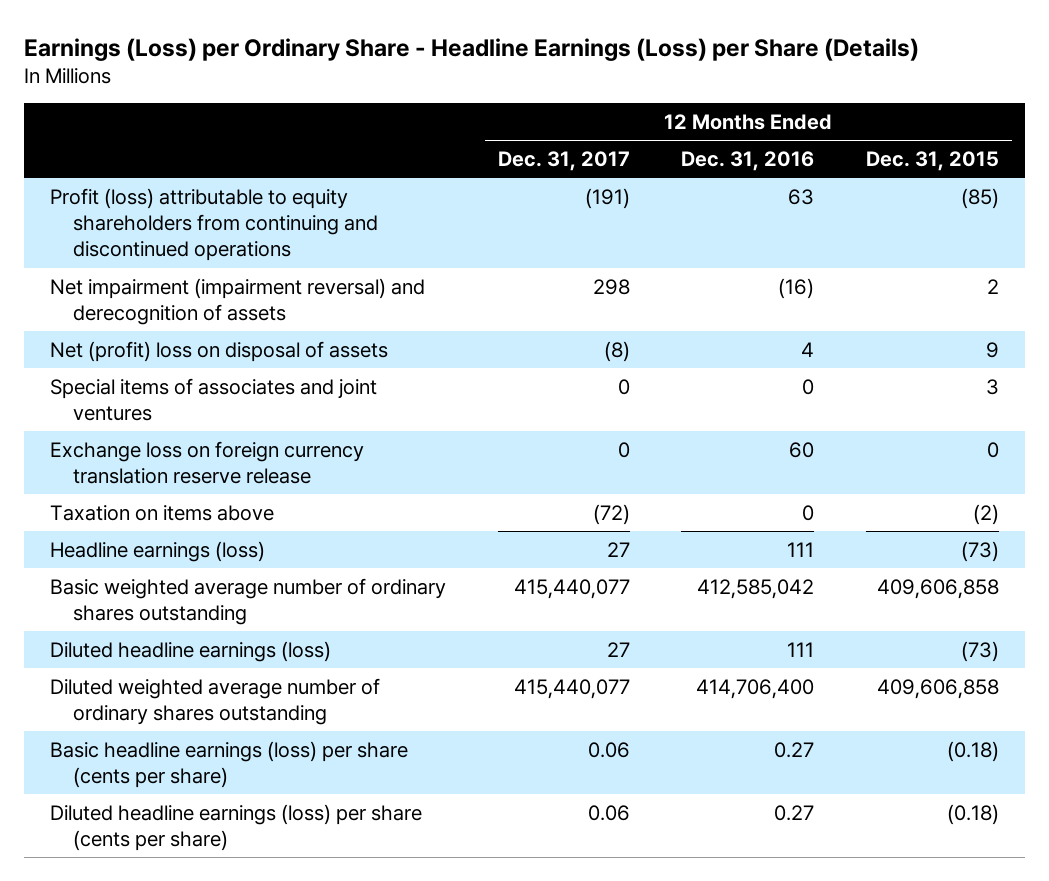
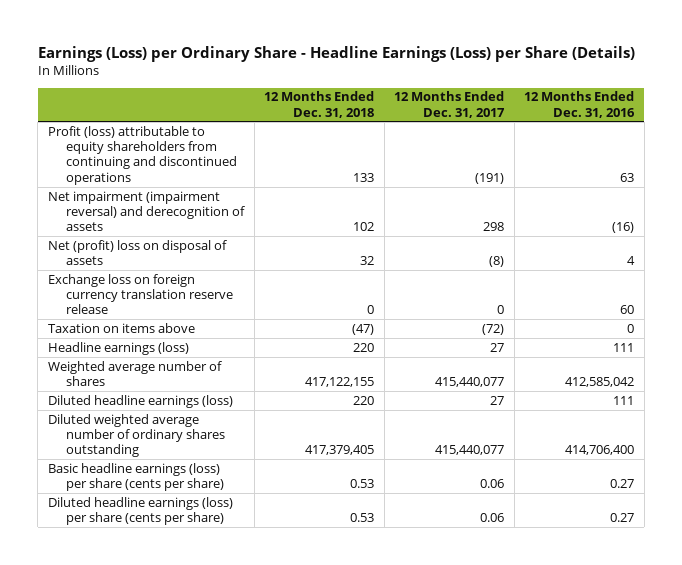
- | 12 Months Ended Dec. 31, 2017 | 12 Months Ended Dec. 31, 2016 | 12 Months Ended Dec. 31, 2015
+ | 12 Months Ended Dec. 31, 2018 | 12 Months Ended Dec. 31, 2017 | 12 Months Ended Dec. 31, 2016
- Special items of associates and joint ventures | 0 | 0 | 3
- Basic weighted average number of ordinary shares outstanding | 415,440,077 | 412,585,042 | 409,606,858
+ Weighted average number of shares | 417,122,155 | 415,440,077 | 412,585,042

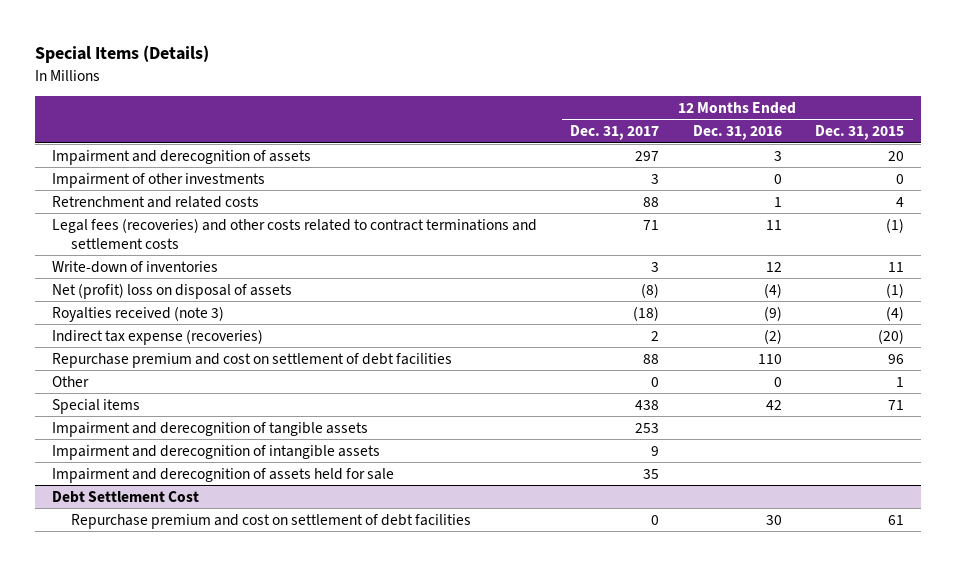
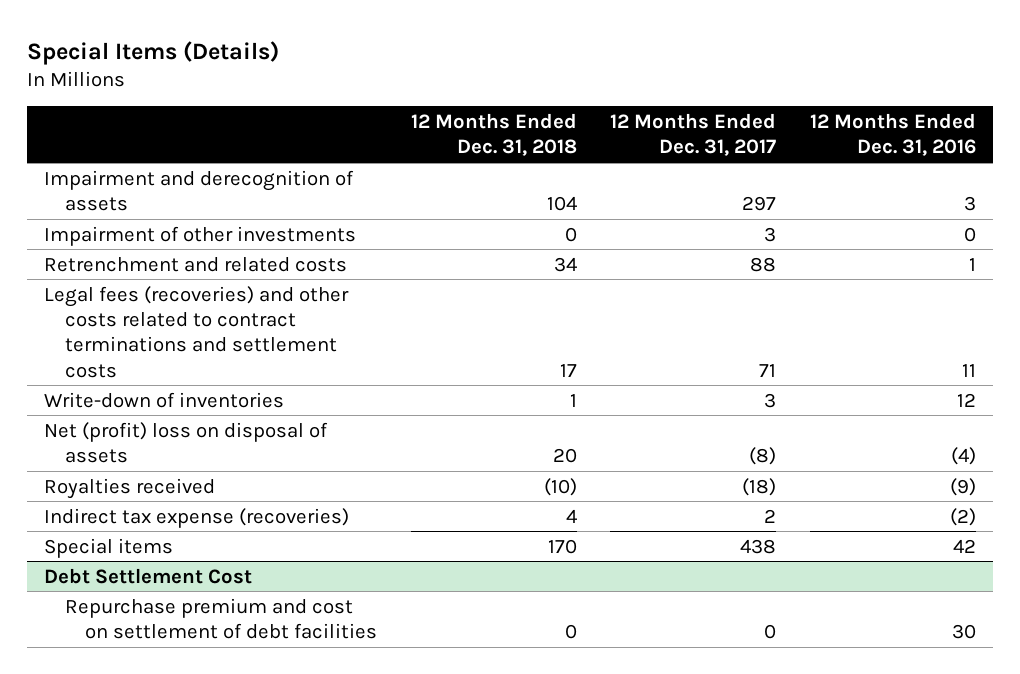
- | 12 Months Ended Dec. 31, 2017 | 12 Months Ended Dec. 31, 2016 | 12 Months Ended Dec. 31, 2015
+ | 12 Months Ended Dec. 31, 2018 | 12 Months Ended Dec. 31, 2017 | 12 Months Ended Dec. 31, 2016
- Royalties received (note 3) | (18) | (9) | (4)
+ Royalties received | (10) | (18) | (9)
- Repurchase premium and cost on settlement of debt facilities | 88 | 110 | 96
- Other | 0 | 0 | 1
- Impairment and derecognition of tangible assets | 253 | |
- Impairment and derecognition of intangible assets | 9 | |
- Impairment and derecognition of assets held for sale | 35 | |

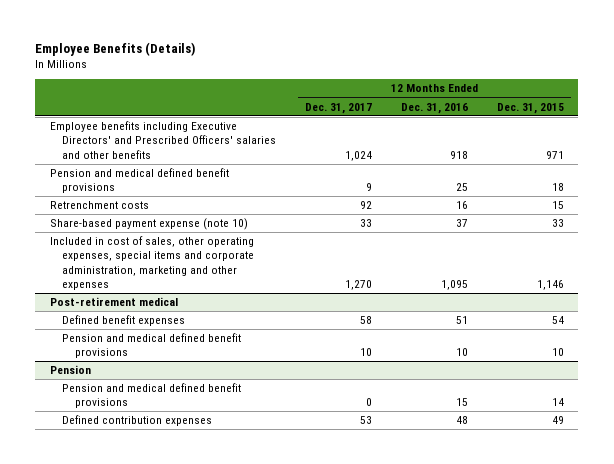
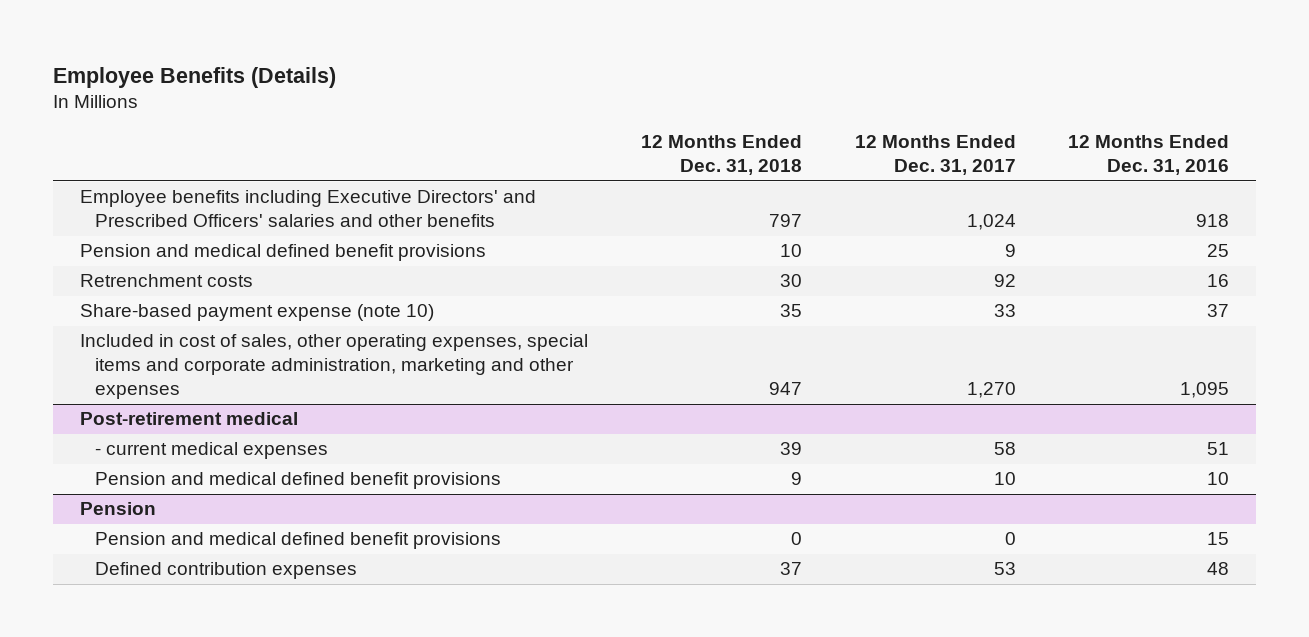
- | 12 Months Ended Dec. 31, 2017 | 12 Months Ended Dec. 31, 2016 | 12 Months Ended Dec. 31, 2015
+ | 12 Months Ended Dec. 31, 2018 | 12 Months Ended Dec. 31, 2017 | 12 Months Ended Dec. 31, 2016
@ Post-retirement medical
- Defined benefit expenses | 58 | 51 | 54
+ - current medical expenses | 39 | 58 | 51

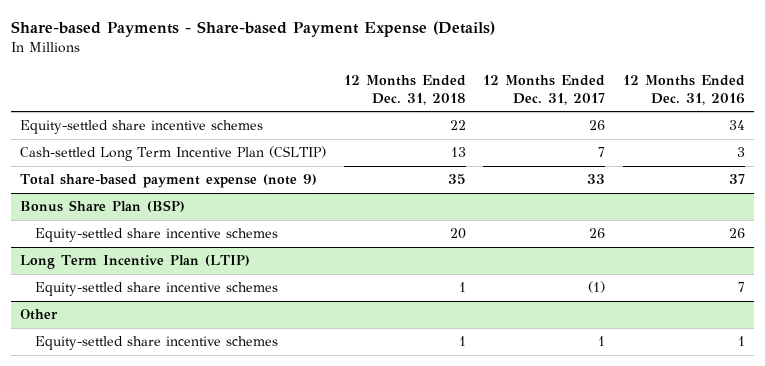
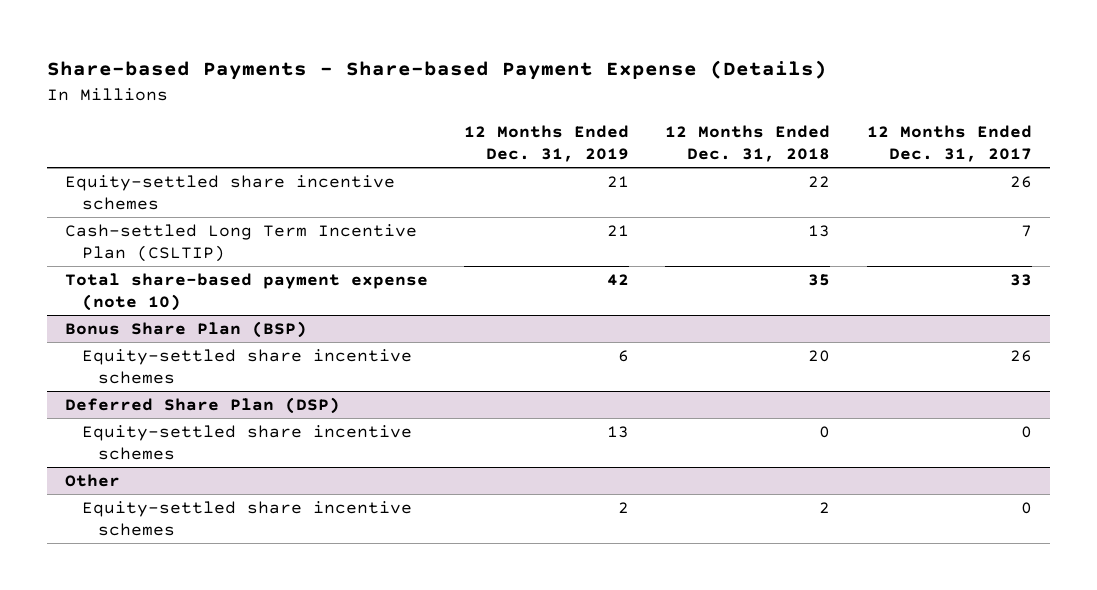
- | 12 Months Ended Dec. 31, 2018 | 12 Months Ended Dec. 31, 2017 | 12 Months Ended Dec. 31, 2016
+ | 12 Months Ended Dec. 31, 2019 | 12 Months Ended Dec. 31, 2018 | 12 Months Ended Dec. 31, 2017
- Total share-based payment expense (note 9) | 35 | 33 | 37
+ Total share-based payment expense (note 10) | 42 | 35 | 33
- Long Term Incentive Plan (LTIP)
- Equity-settled share incentive schemes | 1 | (1) | 7
+ Deferred Share Plan (DSP)
+ Equity-settled share incentive schemes | 13 | 0 | 0
@ Other
- Equity-settled share incentive schemes | 1 | 1 | 1
+ Equity-settled share incentive schemes | 2 | 2 | 0

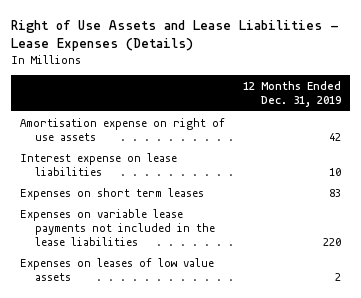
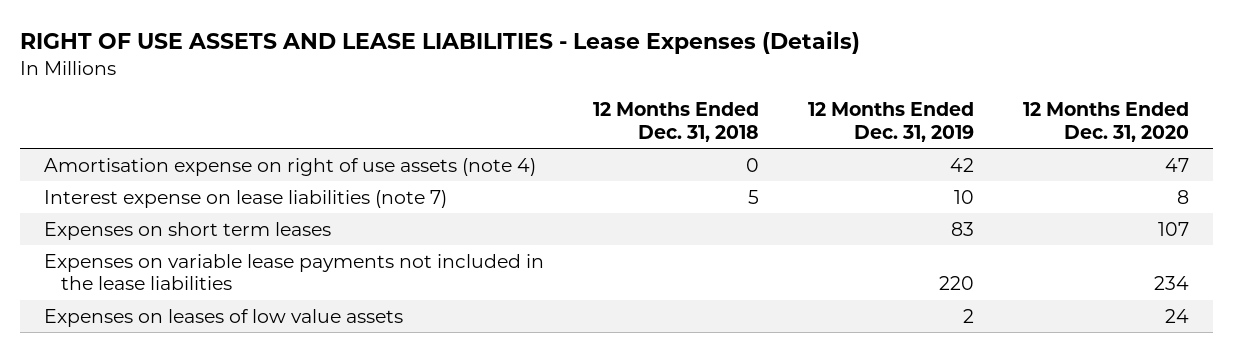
- Right of Use Assets and Lease Liabilities - Lease Expenses (Details)
+ RIGHT OF USE ASSETS AND LEASE LIABILITIES - Lease Expenses (Details)
- | 12 Months Ended Dec. 31, 2019
+ | 12 Months Ended Dec. 31, 2018 | 12 Months Ended Dec. 31, 2019 | 12 Months Ended Dec. 31, 2020
- Amortisation expense on right of use assets | 42
- Interest expense on lease liabilities | 10
+ Amortisation expense on right of use assets (note 4) | 0 | 42 | 47
+ Interest expense on lease liabilities (note 7) | 5 | 10 | 8

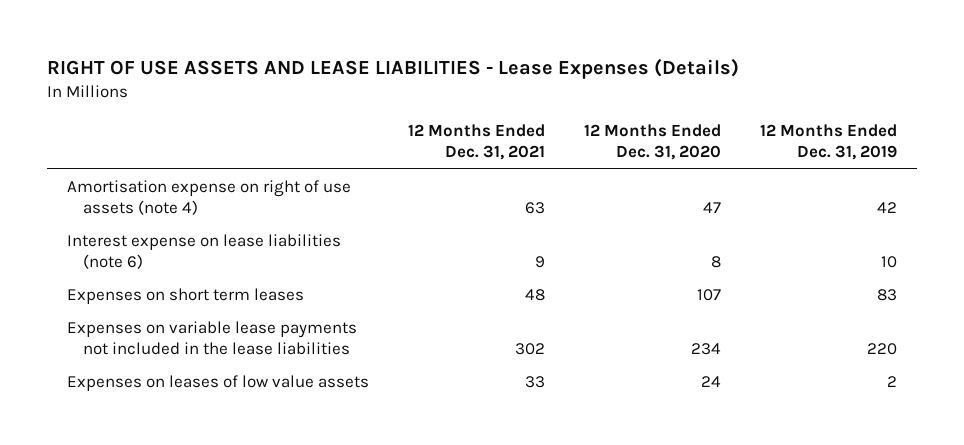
- | 12 Months Ended Dec. 31, 2018 | 12 Months Ended Dec. 31, 2019 | 12 Months Ended Dec. 31, 2020
+ | 12 Months Ended Dec. 31, 2021 | 12 Months Ended Dec. 31, 2020 | 12 Months Ended Dec. 31, 2019
- Interest expense on lease liabilities (note 7) | 5 | 10 | 8
+ Interest expense on lease liabilities (note 6) | 9 | 8 | 10

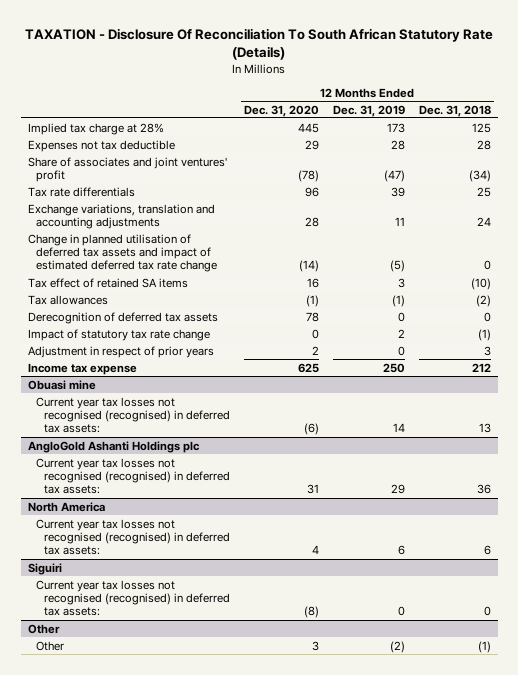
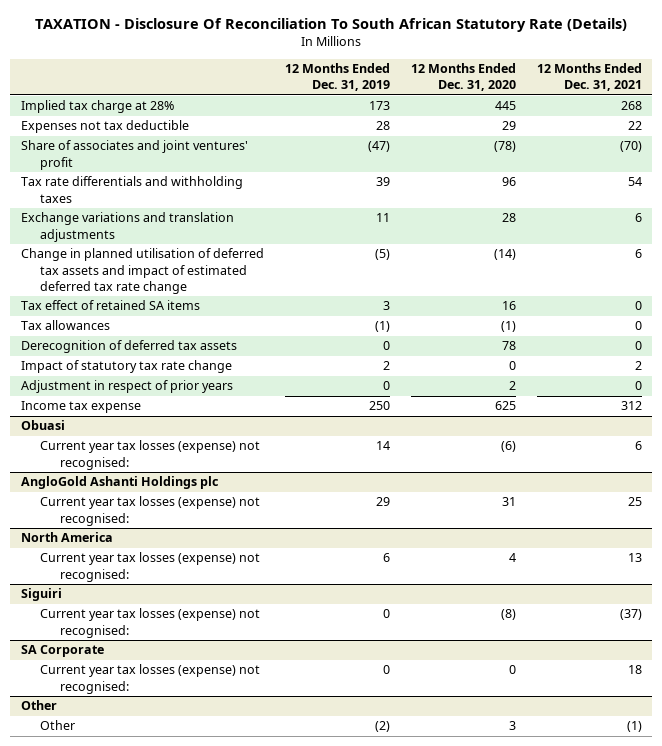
- | 12 Months Ended Dec. 31, 2020 | 12 Months Ended Dec. 31, 2019 | 12 Months Ended Dec. 31, 2018
+ | 12 Months Ended Dec. 31, 2019 | 12 Months Ended Dec. 31, 2020 | 12 Months Ended Dec. 31, 2021
- Tax rate differentials | 96 | 39 | 25
- Exchange variations, translation and accounting adjustments | 28 | 11 | 24
+ Tax rate differentials and withholding taxes | 39 | 96 | 54
+ Exchange variations and translation adjustments | 11 | 28 | 6
- Obuasi mine
- Current year tax losses not recognised (recognised) in deferred tax assets: | (6) | 14 | 13
+ Obuasi
+ Current year tax losses (expense) not recognised: | 14 | (6) | 6
@ AngloGold Ashanti Holdings plc
- Current year tax losses not recognised (recognised) in deferred tax assets: | 31 | 29 | 36
+ Current year tax losses (expense) not recognised: | 29 | 31 | 25
@ North America
- Current year tax losses not recognised (recognised) in deferred tax assets: | 4 | 6 | 6
+ Current year tax losses (expense) not recognised: | 6 | 4 | 13
@ Siguiri
- Current year tax losses not recognised (recognised) in deferred tax assets: | (8) | 0 | 0
+ Current year tax losses (expense) not recognised: | 0 | (8) | (37)
+ SA Corporate
+ Current year tax losses (expense) not recognised: | 0 | 0 | 18

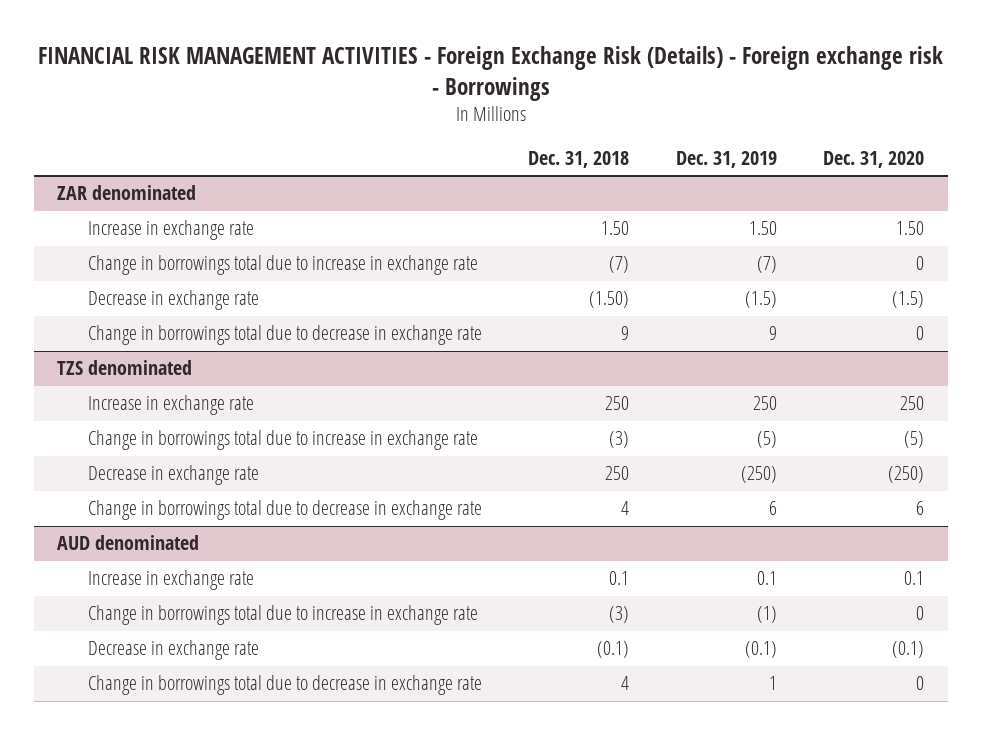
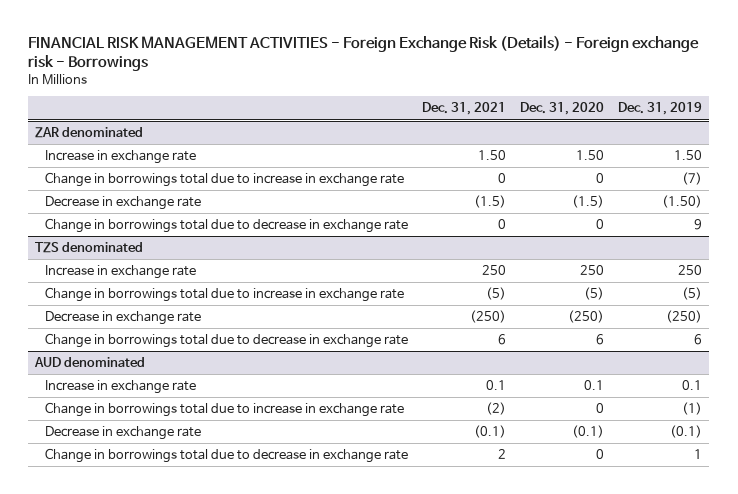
- | Dec. 31, 2018 | Dec. 31, 2019 | Dec. 31, 2020
+ | Dec. 31, 2021 | Dec. 31, 2020 | Dec. 31, 2019
@ ZAR denominated
- Decrease in exchange rate | (1.50) | (1.5) | (1.5)
+ Decrease in exchange rate | (1.5) | (1.5) | (1.50)

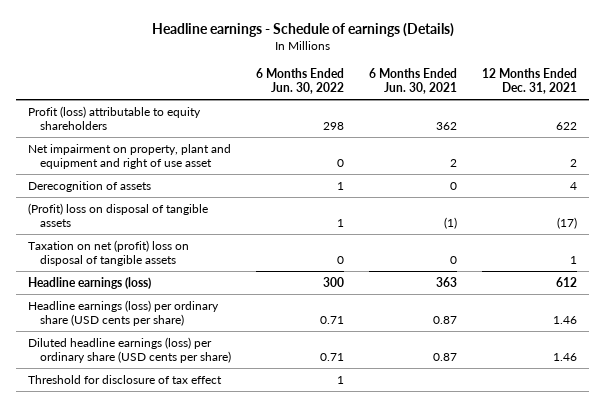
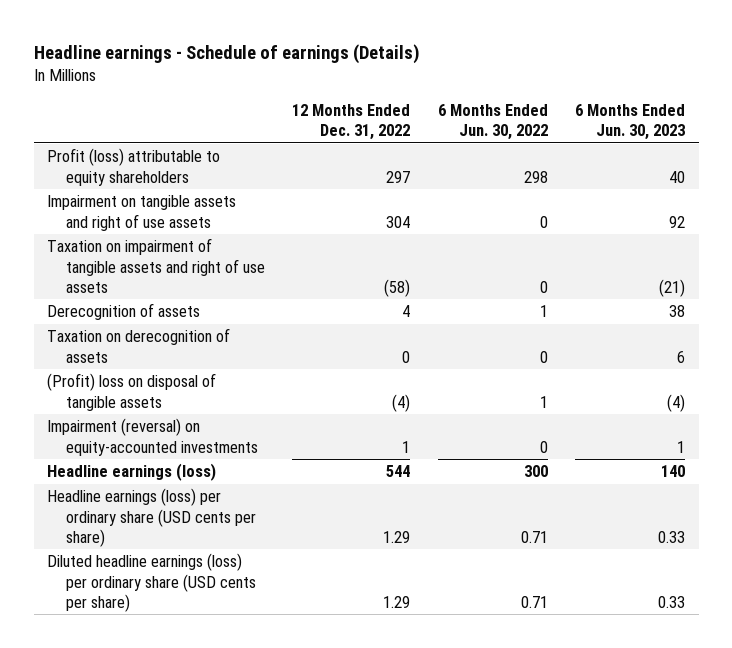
- | 6 Months Ended Jun. 30, 2022 | 6 Months Ended Jun. 30, 2021 | 12 Months Ended Dec. 31, 2021
+ | 12 Months Ended Dec. 31, 2022 | 6 Months Ended Jun. 30, 2022 | 6 Months Ended Jun. 30, 2023
- Net impairment on property, plant and equipment and right of use asset | 0 | 2 | 2
+ Impairment on tangible assets and right of use assets | 304 | 0 | 92
+ Taxation on impairment of tangible assets and right of use assets | (58) | 0 | (21)
+ Taxation on derecognition of assets | 0 | 0 | 6
- Taxation on net (profit) loss on disposal of tangible assets | 0 | 0 | 1
+ Impairment (reversal) on equity-accounted investments | 1 | 0 | 1
- Threshold for disclosure of tax effect | 1 | |

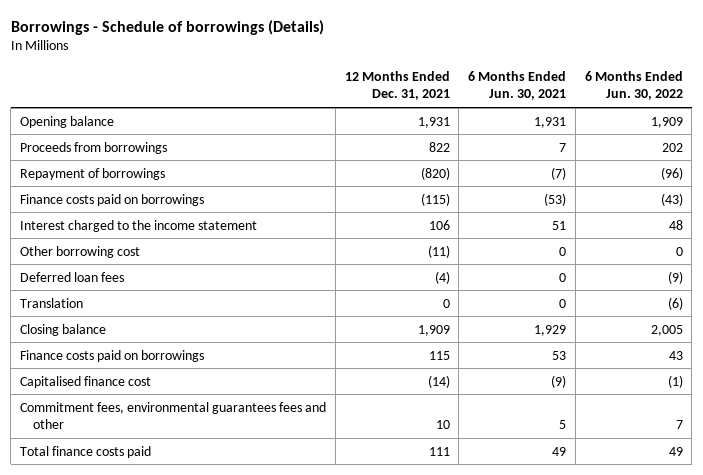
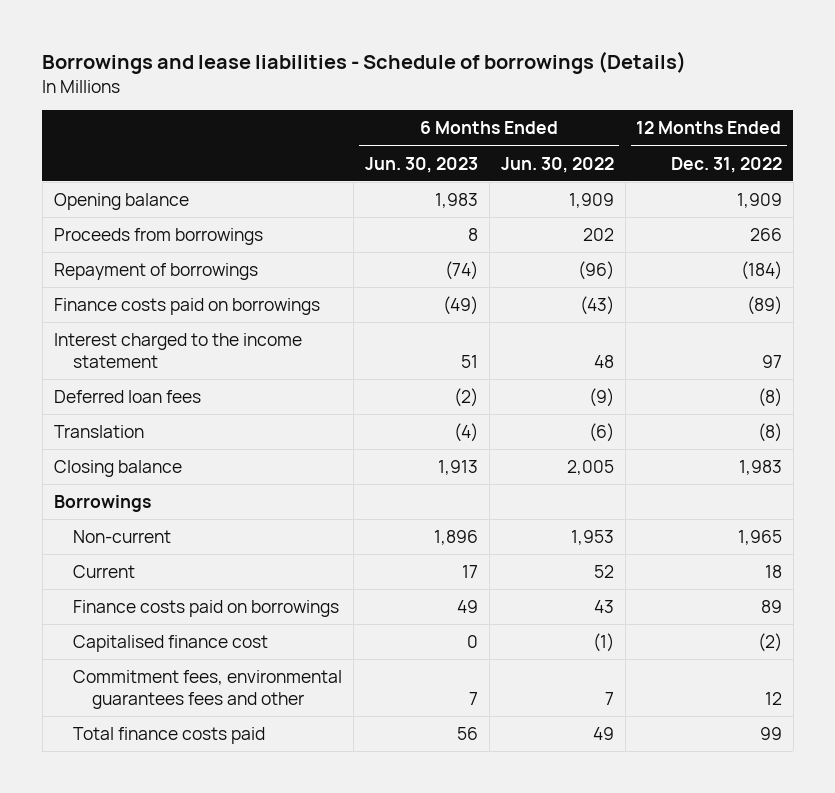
- Borrowings - Schedule of borrowings (Details)
+ Borrowings and lease liabilities - Schedule of borrowings (Details)
- | 12 Months Ended Dec. 31, 2021 | 6 Months Ended Jun. 30, 2021 | 6 Months Ended Jun. 30, 2022
+ | 6 Months Ended Jun. 30, 2023 | 6 Months Ended Jun. 30, 2022 | 12 Months Ended Dec. 31, 2022
- Other borrowing cost | (11) | 0 | 0
+ Borrowings
+ Non-current | 1,896 | 1,953 | 1,965
+ Current | 17 | 52 | 18

